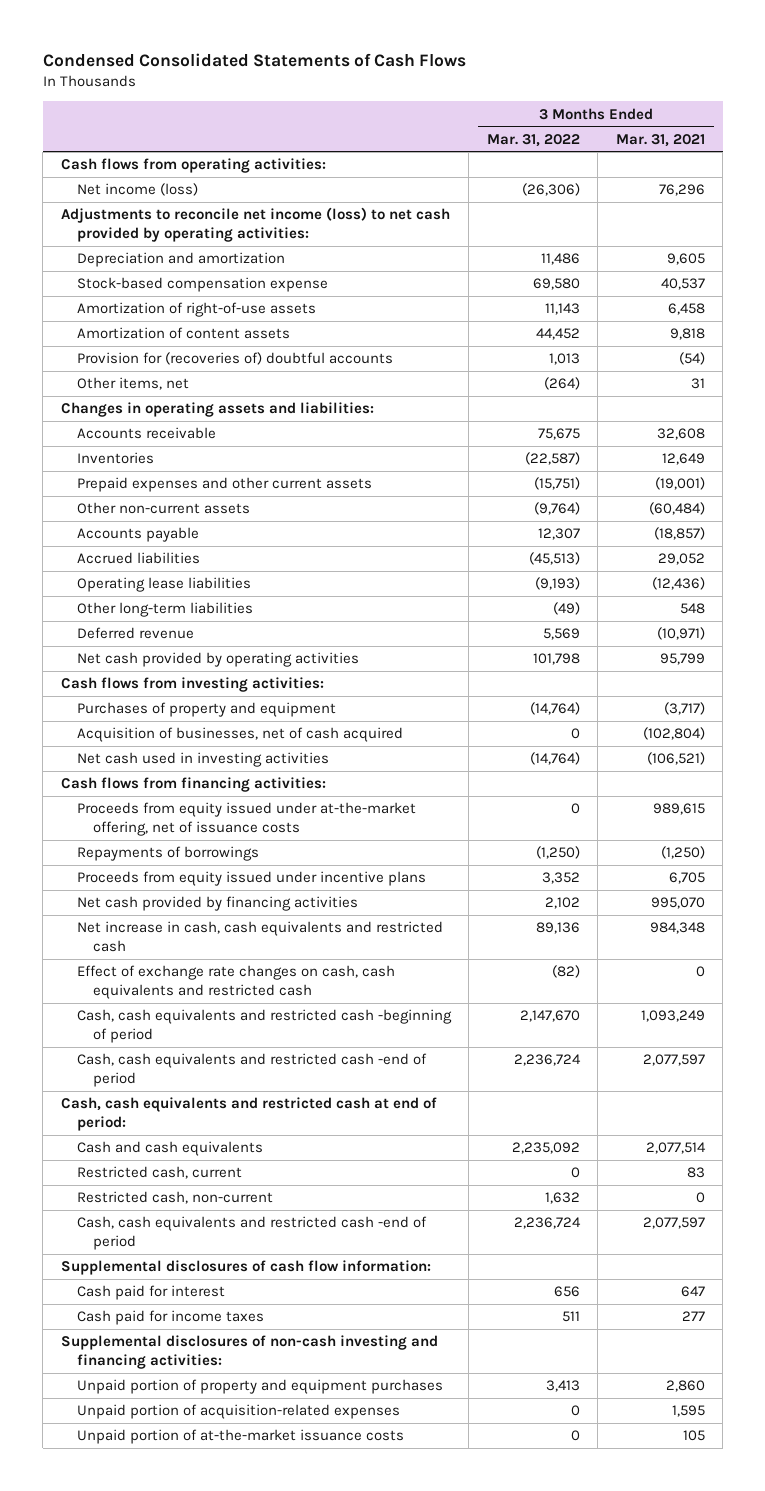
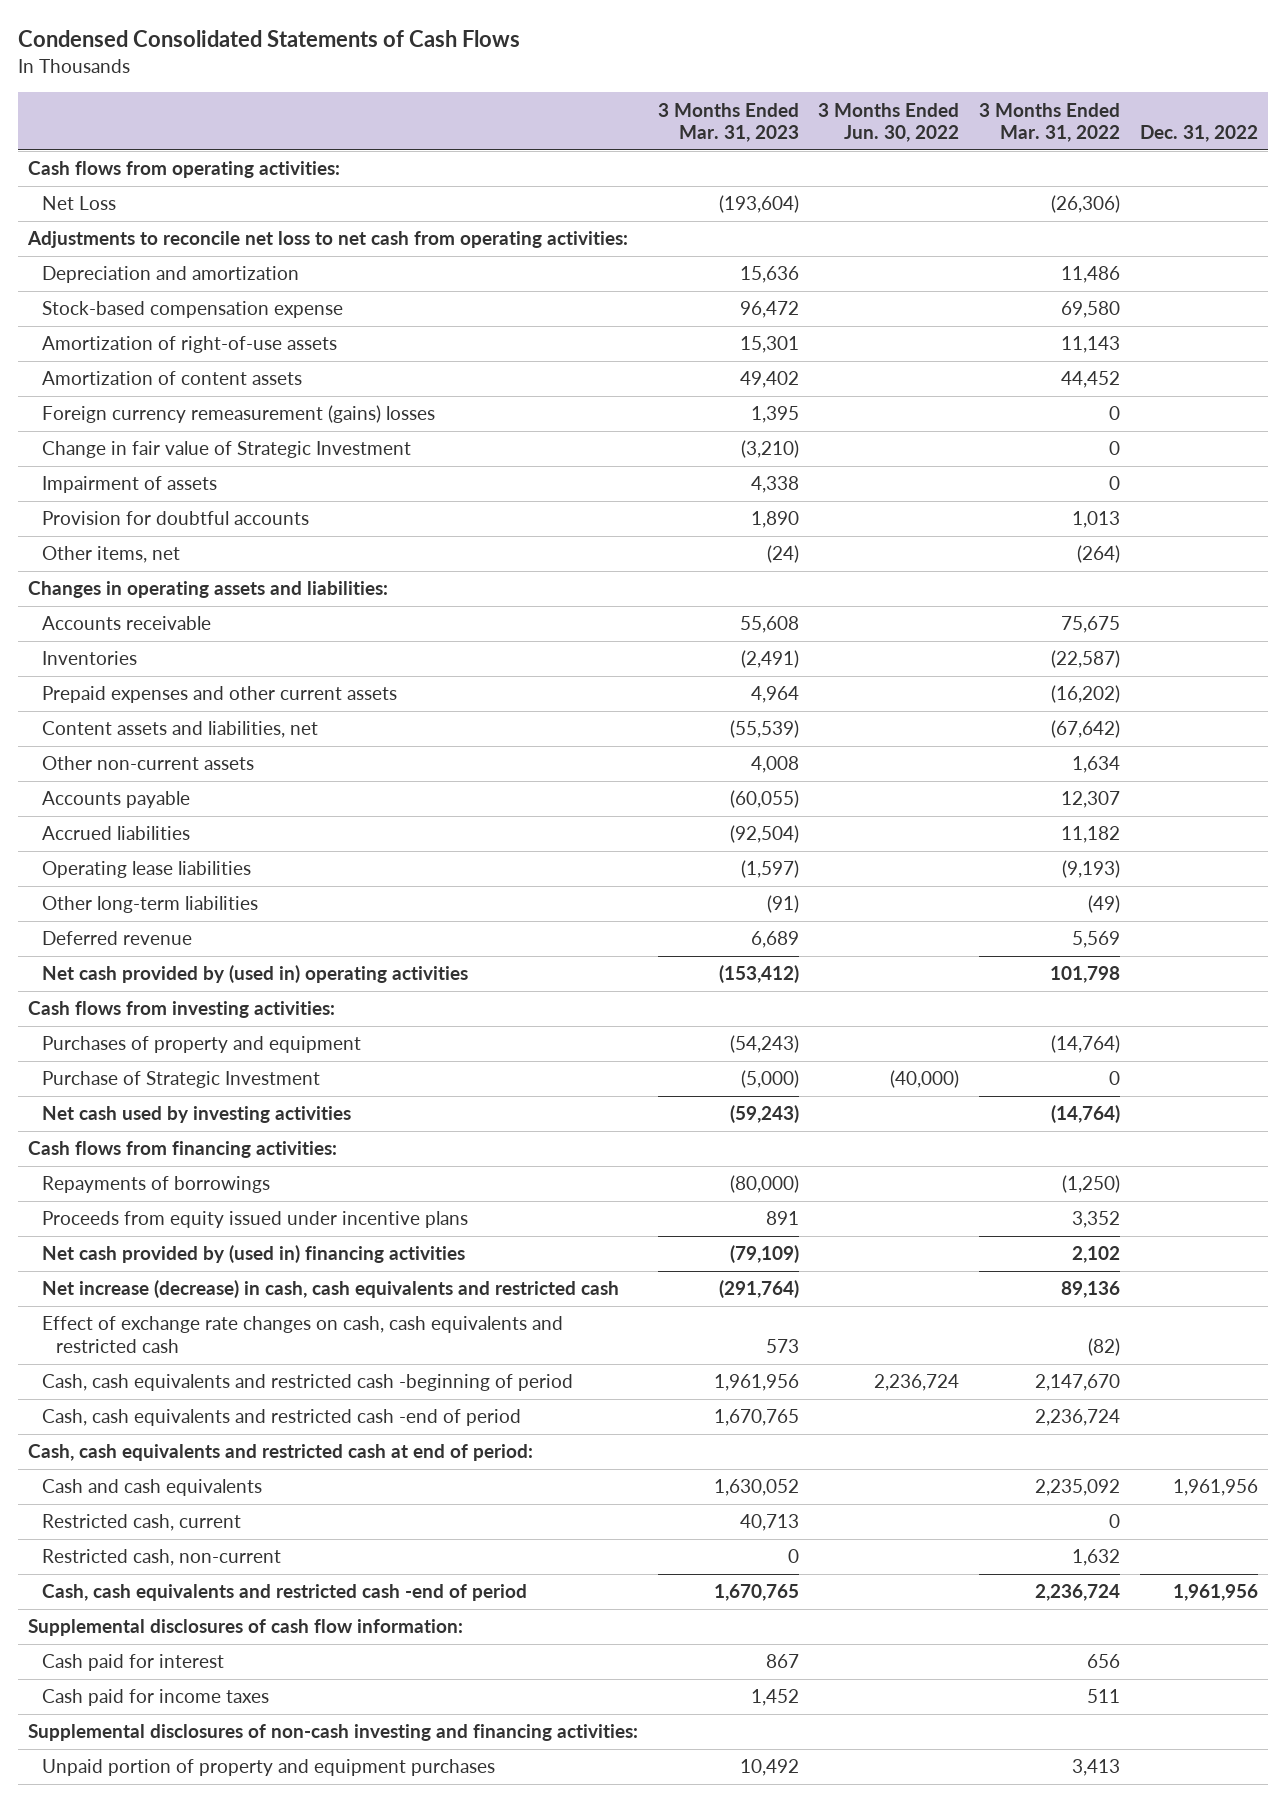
- | 3 Months Ended Mar. 31, 2022 | 3 Months Ended Mar. 31, 2021
+ | 3 Months Ended Mar. 31, 2023 | 3 Months Ended Jun. 30, 2022 | 3 Months Ended Mar. 31, 2022 | Dec. 31, 2022
- Net income (loss) | (26,306) | 76,296
- Adjustments to reconcile net income (loss) to net cash provided by operating activities:
+ Net Loss | (193,604) | | (26,306) |
+ Adjustments to reconcile net loss to net cash from operating activities:
- Provision for (recoveries of) doubtful accounts | 1,013 | (54)
+ Foreign currency remeasurement (gains) losses | 1,395 | | 0 |
+ Change in fair value of Strategic Investment | (3,210) | | 0 |
+ Impairment of assets | 4,338 | | 0 |
+ Provision for doubtful accounts | 1,890 | | 1,013 |
- Prepaid expenses and other current assets | (15,751) | (19,001)
- Other non-current assets | (9,764) | (60,484)
+ Prepaid expenses and other current assets | 4,964 | | (16,202) |
+ Content assets and liabilities, net | (55,539) | | (67,642) |
+ Other non-current assets | 4,008 | | 1,634 |
- Accrued liabilities | (45,513) | 29,052
+ Accrued liabilities | (92,504) | | 11,182 |
- Net cash provided by operating activities | 101,798 | 95,799
+ Net cash provided by (used in) operating activities | (153,412) | | 101,798 |
- Acquisition of businesses, net of cash acquired | 0 | (102,804)
- Net cash used in investing activities | (14,764) | (106,521)
+ Purchase of Strategic Investment | (5,000) | (40,000) | 0 |
+ Net cash used by investing activities | (59,243) | | (14,764) |
- Proceeds from equity issued under at-the-market offering, net of issuance costs | 0 | 989,615
- Net cash provided by financing activities | 2,102 | 995,070
- Net increase in cash, cash equivalents and restricted cash | 89,136 | 984,348
+ Net cash provided by (used in) financing activities | (79,109) | | 2,102 |
+ Net increase (decrease) in cash, cash equivalents and restricted cash | (291,764) | | 89,136 |
- Unpaid portion of acquisition-related expenses | 0 | 1,595
- Unpaid portion of at-the-market issuance costs | 0 | 105

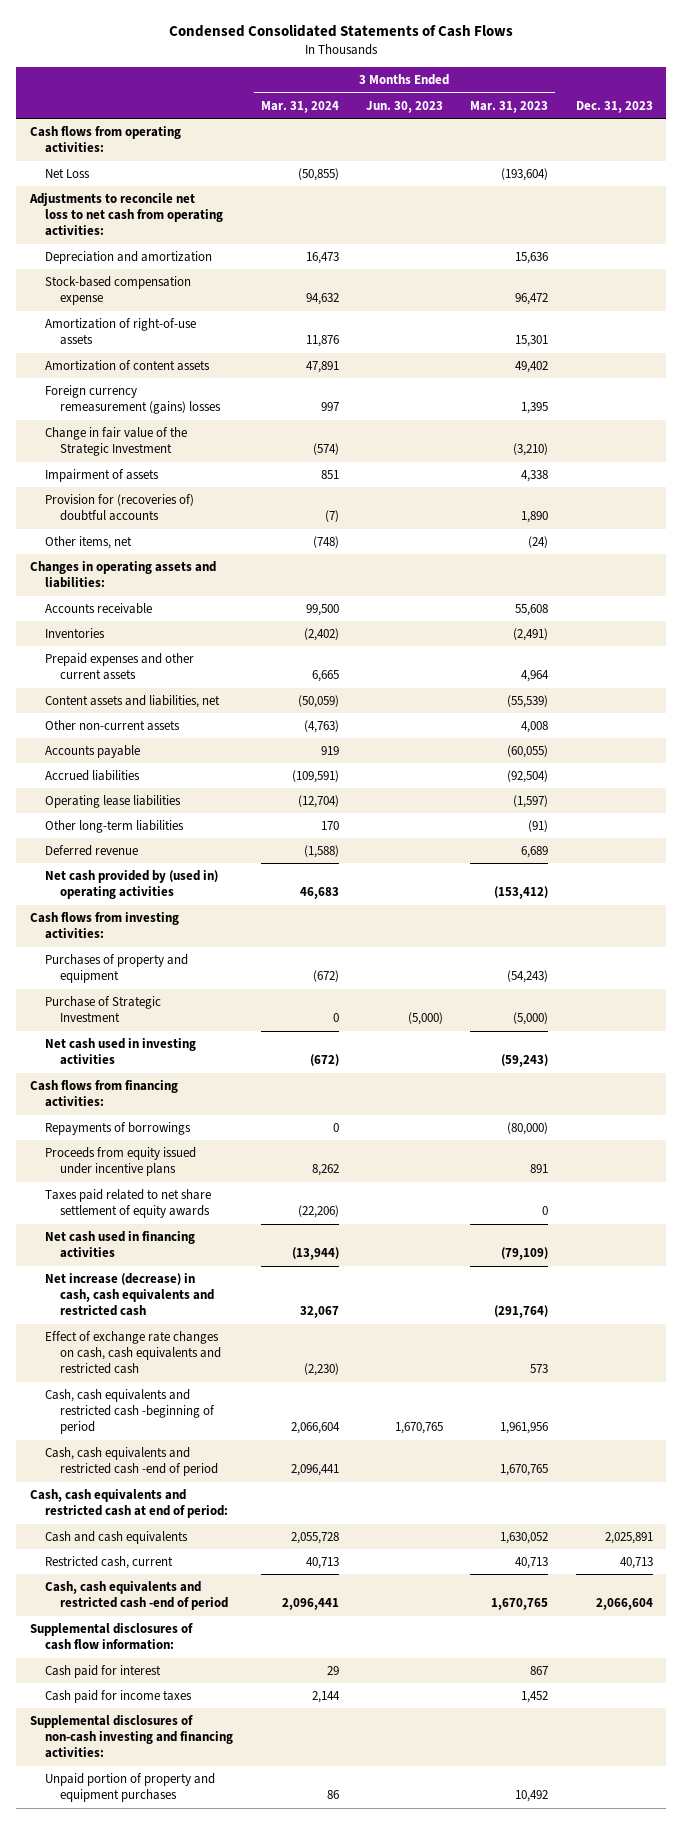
- | 3 Months Ended Mar. 31, 2023 | 3 Months Ended Jun. 30, 2022 | 3 Months Ended Mar. 31, 2022 | Dec. 31, 2022
+ | 3 Months Ended Mar. 31, 2024 | 3 Months Ended Jun. 30, 2023 | 3 Months Ended Mar. 31, 2023 | Dec. 31, 2023
- Change in fair value of Strategic Investment | (3,210) | | 0 |
+ Change in fair value of the Strategic Investment | (574) | | (3,210) |
- Provision for doubtful accounts | 1,890 | | 1,013 |
+ Provision for (recoveries of) doubtful accounts | (7) | | 1,890 |
- Net cash used by investing activities | (59,243) | | (14,764) |
+ Net cash used in investing activities | (672) | | (59,243) |
- Net cash provided by (used in) financing activities | (79,109) | | 2,102 |
+ Taxes paid related to net share settlement of equity awards | (22,206) | | 0 |
+ Net cash used in financing activities | (13,944) | | (79,109) |
- Restricted cash, non-current | 0 | | 1,632 |

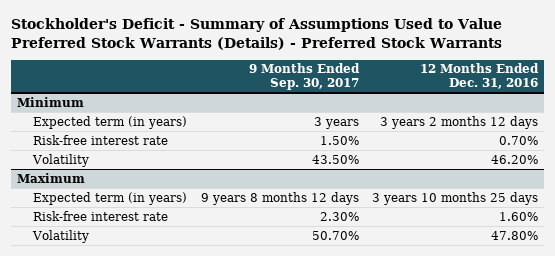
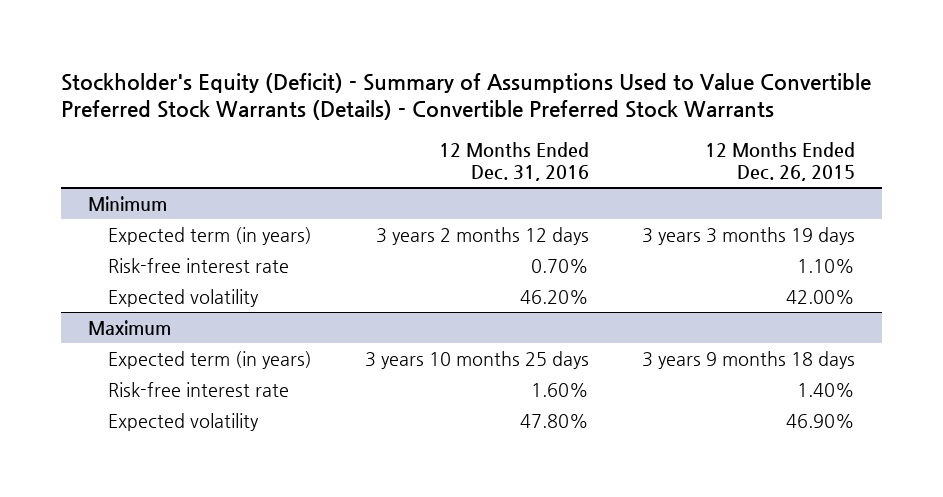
- Stockholder's Deficit - Summary of Assumptions Used to Value Preferred Stock Warrants (Details) - Preferred Stock Warrants
+ Stockholder's Equity (Deficit) - Summary of Assumptions Used to Value Convertible Preferred Stock Warrants (Details) - Convertible Preferred Stock Warrants
- | 9 Months Ended Sep. 30, 2017 | 12 Months Ended Dec. 31, 2016
+ | 12 Months Ended Dec. 31, 2016 | 12 Months Ended Dec. 26, 2015
@ Minimum
- Volatility | 43.50% | 46.20%
+ Expected volatility | 46.20% | 42.00%
@ Maximum
- Volatility | 50.70% | 47.80%
+ Expected volatility | 47.80% | 46.90%

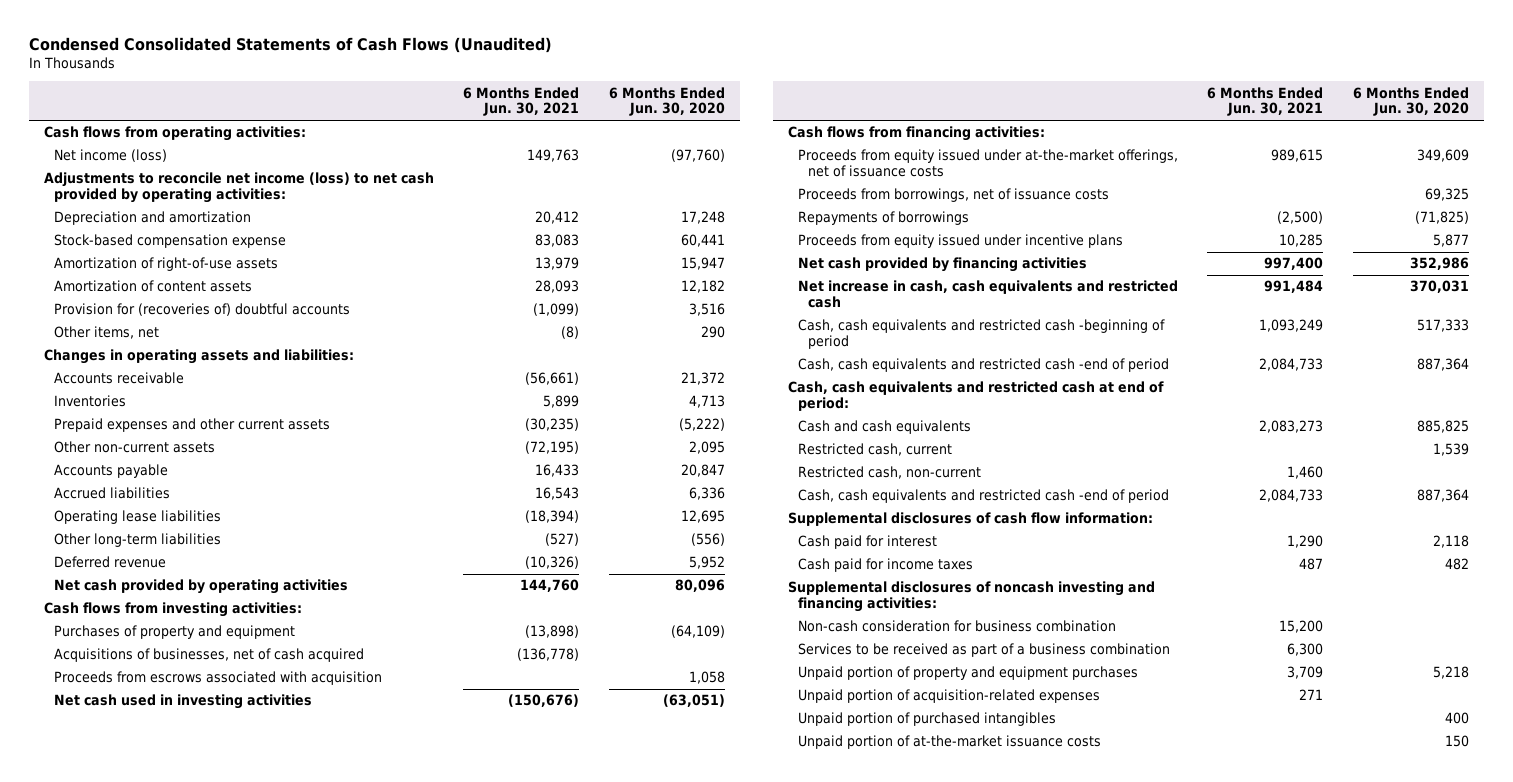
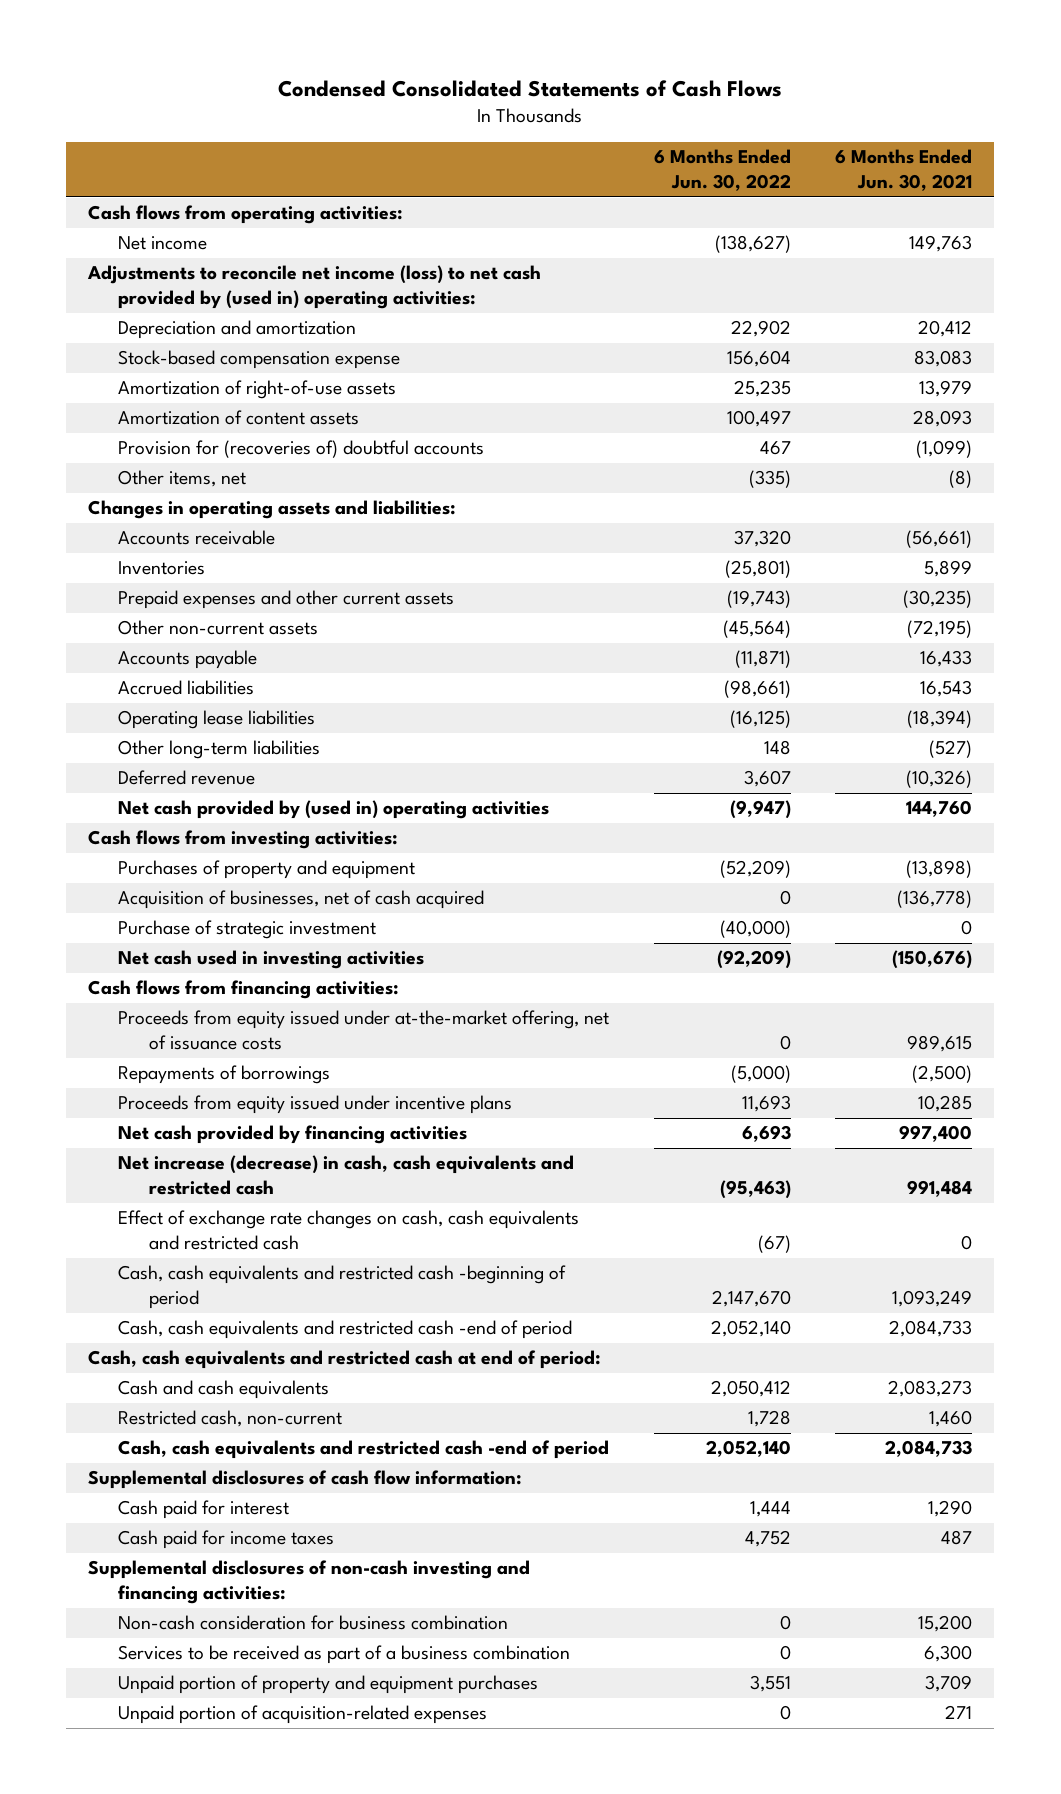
- Condensed Consolidated Statements of Cash Flows (Unaudited)
+ Condensed Consolidated Statements of Cash Flows
- | 6 Months Ended Jun. 30, 2021 | 6 Months Ended Jun. 30, 2020
+ | 6 Months Ended Jun. 30, 2022 | 6 Months Ended Jun. 30, 2021
- Net income (loss) | 149,763 | (97,760)
- Adjustments to reconcile net income (loss) to net cash provided by operating activities:
+ Net income | (138,627) | 149,763
+ Adjustments to reconcile net income (loss) to net cash provided by (used in) operating activities:
- Net cash provided by operating activities | 144,760 | 80,096
+ Net cash provided by (used in) operating activities | (9,947) | 144,760
- Acquisitions of businesses, net of cash acquired | (136,778) |
- Proceeds from escrows associated with acquisition | | 1,058
+ Acquisition of businesses, net of cash acquired | 0 | (136,778)
+ Purchase of strategic investment | (40,000) | 0
- Proceeds from equity issued under at-the-market offerings, net of issuance costs | 989,615 | 349,609
- Proceeds from borrowings, net of issuance costs | | 69,325
+ Proceeds from equity issued under at-the-market offering, net of issuance costs | 0 | 989,615
- Net increase in cash, cash equivalents and restricted cash | 991,484 | 370,031
+ Net increase (decrease) in cash, cash equivalents and restricted cash | (95,463) | 991,484
+ Effect of exchange rate changes on cash, cash equivalents and restricted cash | (67) | 0
- Restricted cash, current | | 1,539
- Supplemental disclosures of noncash investing and financing activities:
+ Supplemental disclosures of non-cash investing and financing activities:
- Unpaid portion of purchased intangibles | | 400
- Unpaid portion of at-the-market issuance costs | | 150

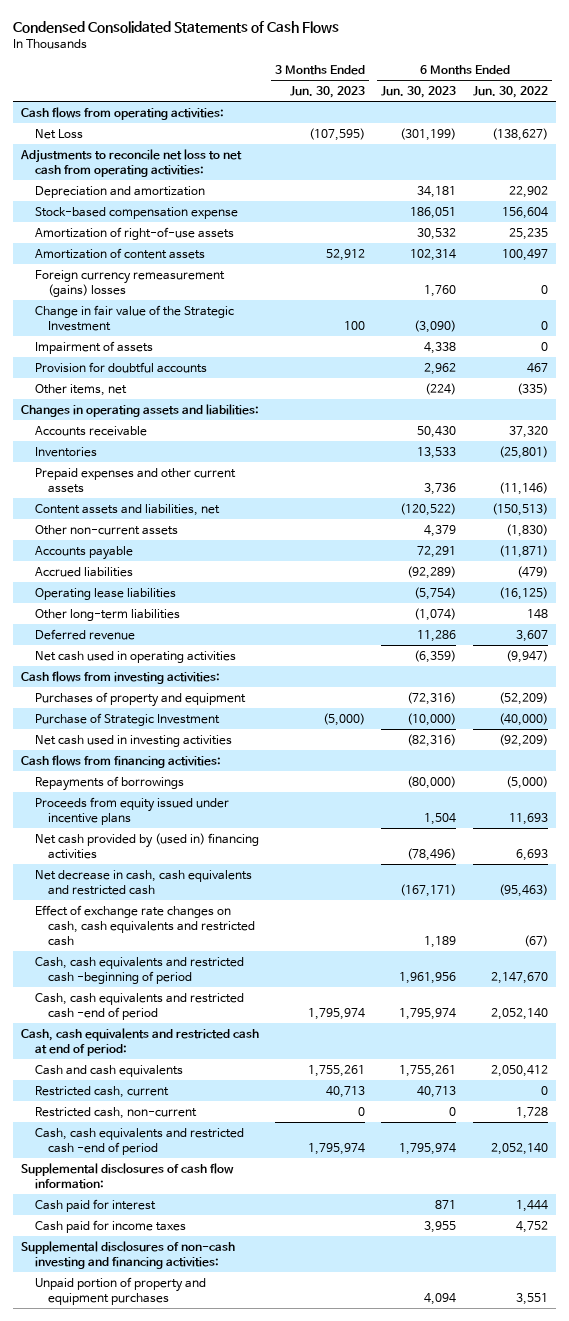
- | 6 Months Ended Jun. 30, 2022 | 6 Months Ended Jun. 30, 2021
+ | 3 Months Ended Jun. 30, 2023 | 6 Months Ended Jun. 30, 2023 | 6 Months Ended Jun. 30, 2022
- Net income | (138,627) | 149,763
- Adjustments to reconcile net income (loss) to net cash provided by (used in) operating activities:
+ Net Loss | (107,595) | (301,199) | (138,627)
+ Adjustments to reconcile net loss to net cash from operating activities:
- Provision for (recoveries of) doubtful accounts | 467 | (1,099)
+ Foreign currency remeasurement (gains) losses | | 1,760 | 0
+ Change in fair value of the Strategic Investment | 100 | (3,090) | 0
+ Impairment of assets | | 4,338 | 0
+ Provision for doubtful accounts | | 2,962 | 467
- Prepaid expenses and other current assets | (19,743) | (30,235)
- Other non-current assets | (45,564) | (72,195)
+ Prepaid expenses and other current assets | | 3,736 | (11,146)
+ Content assets and liabilities, net | | (120,522) | (150,513)
+ Other non-current assets | | 4,379 | (1,830)
- Accrued liabilities | (98,661) | 16,543
+ Accrued liabilities | | (92,289) | (479)
- Net cash provided by (used in) operating activities | (9,947) | 144,760
+ Net cash used in operating activities | | (6,359) | (9,947)
- Acquisition of businesses, net of cash acquired | 0 | (136,778)
- Purchase of strategic investment | (40,000) | 0
+ Purchase of Strategic Investment | (5,000) | (10,000) | (40,000)
- Proceeds from equity issued under at-the-market offering, net of issuance costs | 0 | 989,615
- Net cash provided by financing activities | 6,693 | 997,400
- Net increase (decrease) in cash, cash equivalents and restricted cash | (95,463) | 991,484
+ Net cash provided by (used in) financing activities | | (78,496) | 6,693
+ Net decrease in cash, cash equivalents and restricted cash | | (167,171) | (95,463)
+ Restricted cash, current | 40,713 | 40,713 | 0
- Non-cash consideration for business combination | 0 | 15,200
- Services to be received as part of a business combination | 0 | 6,300
- Unpaid portion of acquisition-related expenses | 0 | 271

